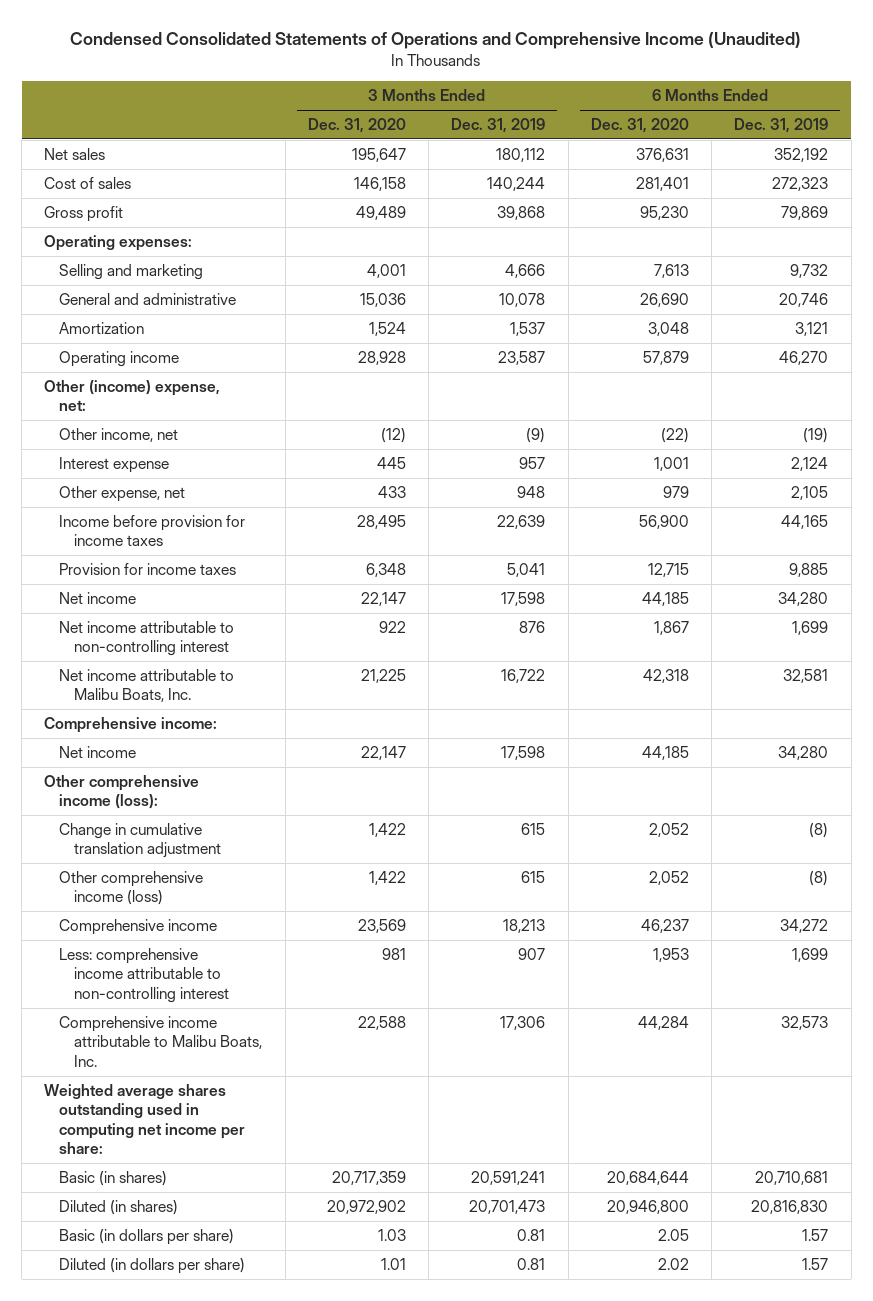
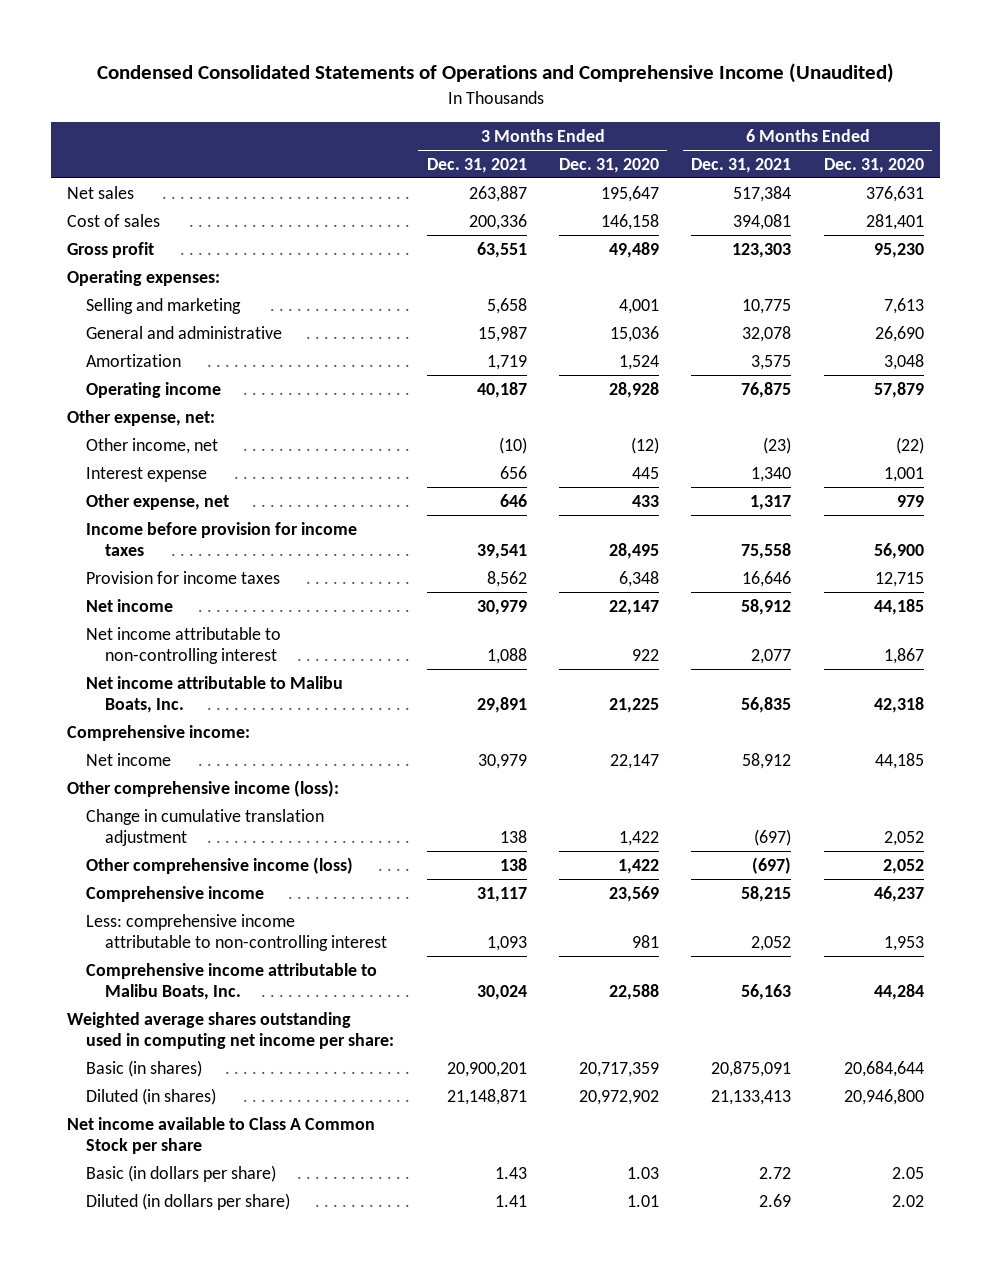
- | 3 Months Ended Dec. 31, 2020 | 3 Months Ended Dec. 31, 2019 | 6 Months Ended Dec. 31, 2020 | 6 Months Ended Dec. 31, 2019
+ | 3 Months Ended Dec. 31, 2021 | 3 Months Ended Dec. 31, 2020 | 6 Months Ended Dec. 31, 2021 | 6 Months Ended Dec. 31, 2020
- Other (income) expense, net:
+ Other expense, net:
+ Net income available to Class A Common Stock per share

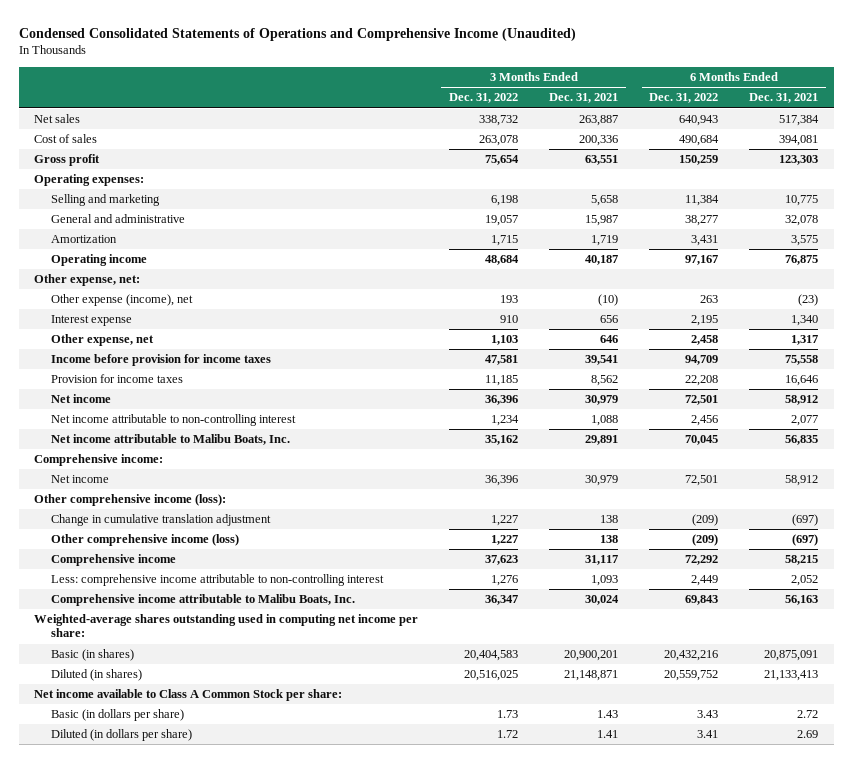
- | 3 Months Ended Dec. 31, 2021 | 3 Months Ended Dec. 31, 2020 | 6 Months Ended Dec. 31, 2021 | 6 Months Ended Dec. 31, 2020
+ | 3 Months Ended Dec. 31, 2022 | 3 Months Ended Dec. 31, 2021 | 6 Months Ended Dec. 31, 2022 | 6 Months Ended Dec. 31, 2021
- Other income, net | (10) | (12) | (23) | (22)
+ Other expense (income), net | 193 | (10) | 263 | (23)
- Weighted average shares outstanding used in computing net income per share:
+ Weighted-average shares outstanding used in computing net income per share:
- Net income available to Class A Common Stock per share
+ Net income available to Class A Common Stock per share:

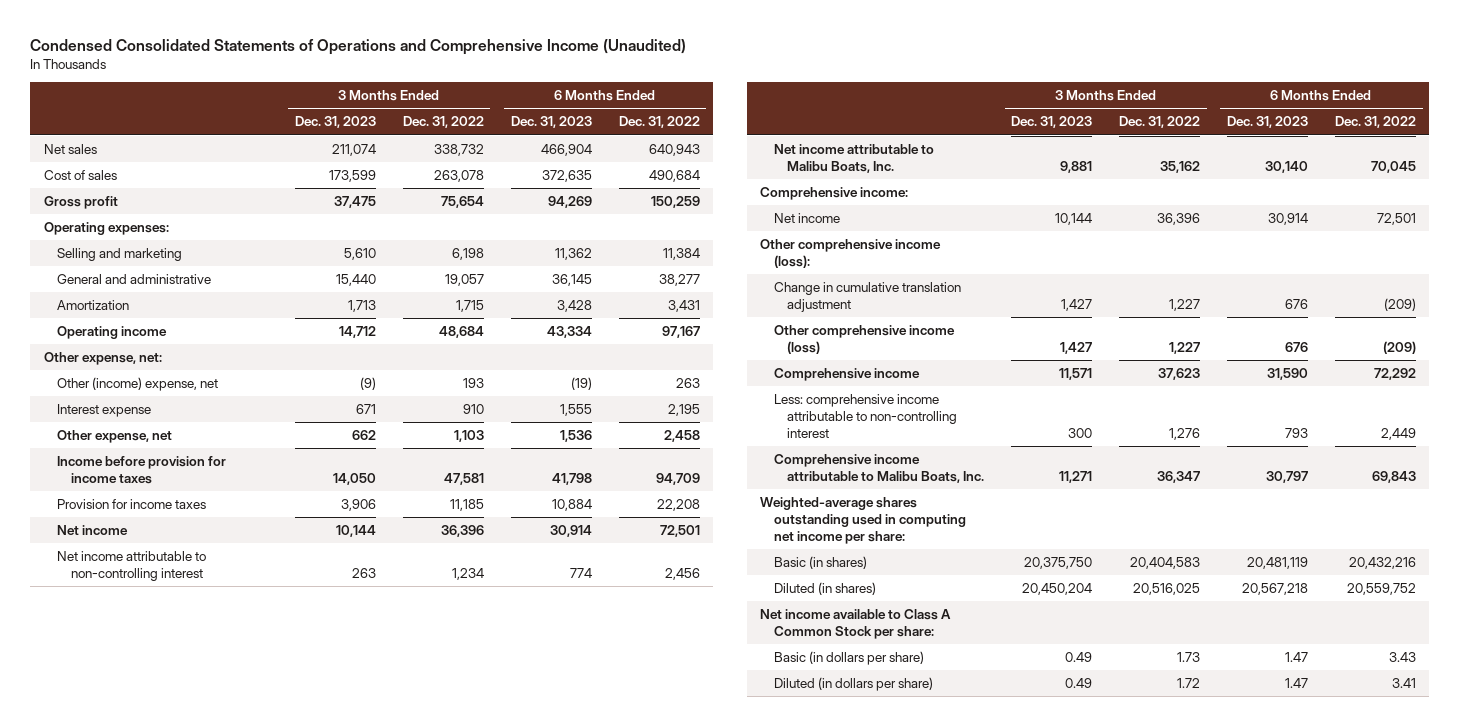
- | 3 Months Ended Dec. 31, 2022 | 3 Months Ended Dec. 31, 2021 | 6 Months Ended Dec. 31, 2022 | 6 Months Ended Dec. 31, 2021
+ | 3 Months Ended Dec. 31, 2023 | 3 Months Ended Dec. 31, 2022 | 6 Months Ended Dec. 31, 2023 | 6 Months Ended Dec. 31, 2022
- Other expense (income), net | 193 | (10) | 263 | (23)
+ Other (income) expense, net | (9) | 193 | (19) | 263

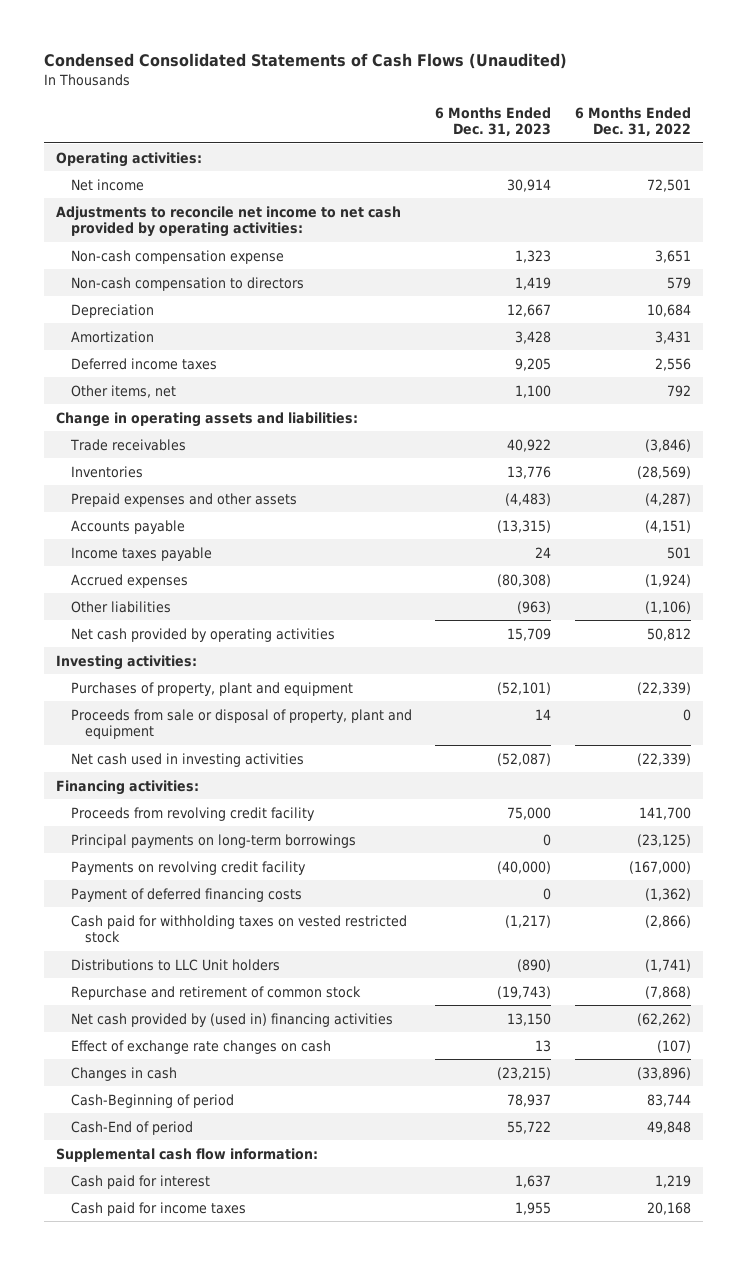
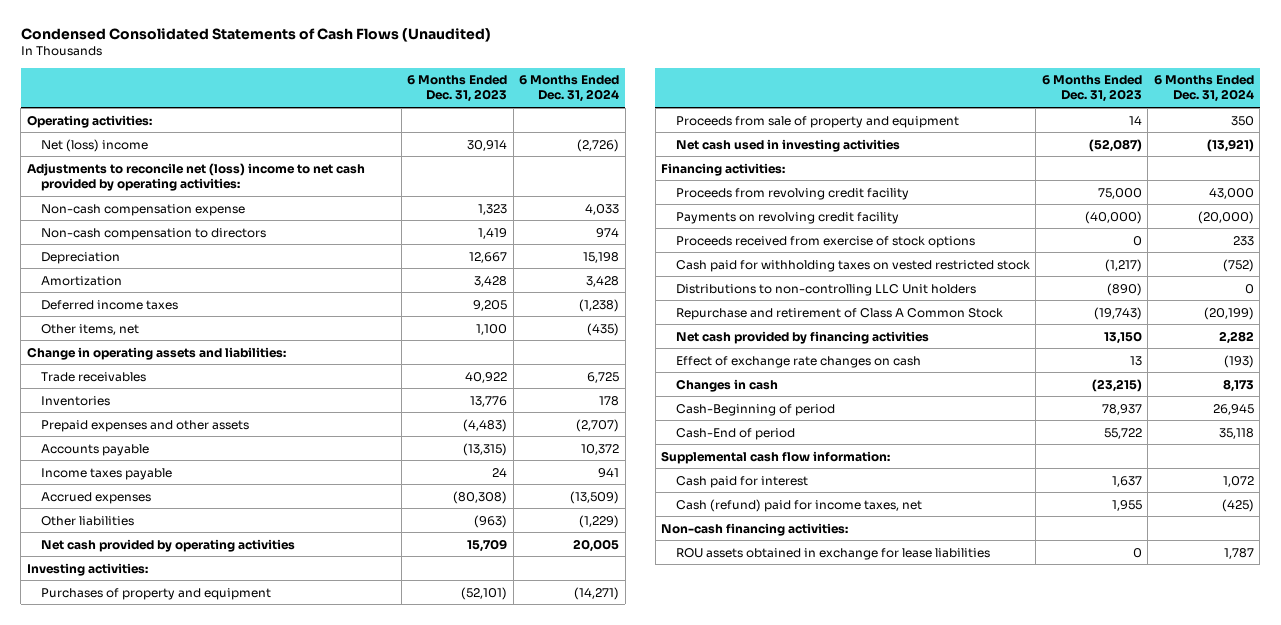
- | 6 Months Ended Dec. 31, 2023 | 6 Months Ended Dec. 31, 2022
+ | 6 Months Ended Dec. 31, 2023 | 6 Months Ended Dec. 31, 2024
- Net income | 30,914 | 72,501
- Adjustments to reconcile net income to net cash provided by operating activities:
+ Net (loss) income | 30,914 | (2,726)
+ Adjustments to reconcile net (loss) income to net cash provided by operating activities:
- Purchases of property, plant and equipment | (52,101) | (22,339)
- Proceeds from sale or disposal of property, plant and equipment | 14 | 0
+ Purchases of property and equipment | (52,101) | (14,271)
+ Proceeds from sale of property and equipment | 14 | 350
- Principal payments on long-term borrowings | 0 | (23,125)
- Payment of deferred financing costs | 0 | (1,362)
+ Proceeds received from exercise of stock options | 0 | 233
- Distributions to LLC Unit holders | (890) | (1,741)
- Repurchase and retirement of common stock | (19,743) | (7,868)
- Net cash provided by (used in) financing activities | 13,150 | (62,262)
+ Distributions to non-controlling LLC Unit holders | (890) | 0
+ Repurchase and retirement of Class A Common Stock | (19,743) | (20,199)
+ Net cash provided by financing activities | 13,150 | 2,282
- Cash paid for income taxes | 1,955 | 20,168
+ Cash (refund) paid for income taxes, net | 1,955 | (425)
+ Non-cash financing activities:
+ ROU assets obtained in exchange for lease liabilities | 0 | 1,787

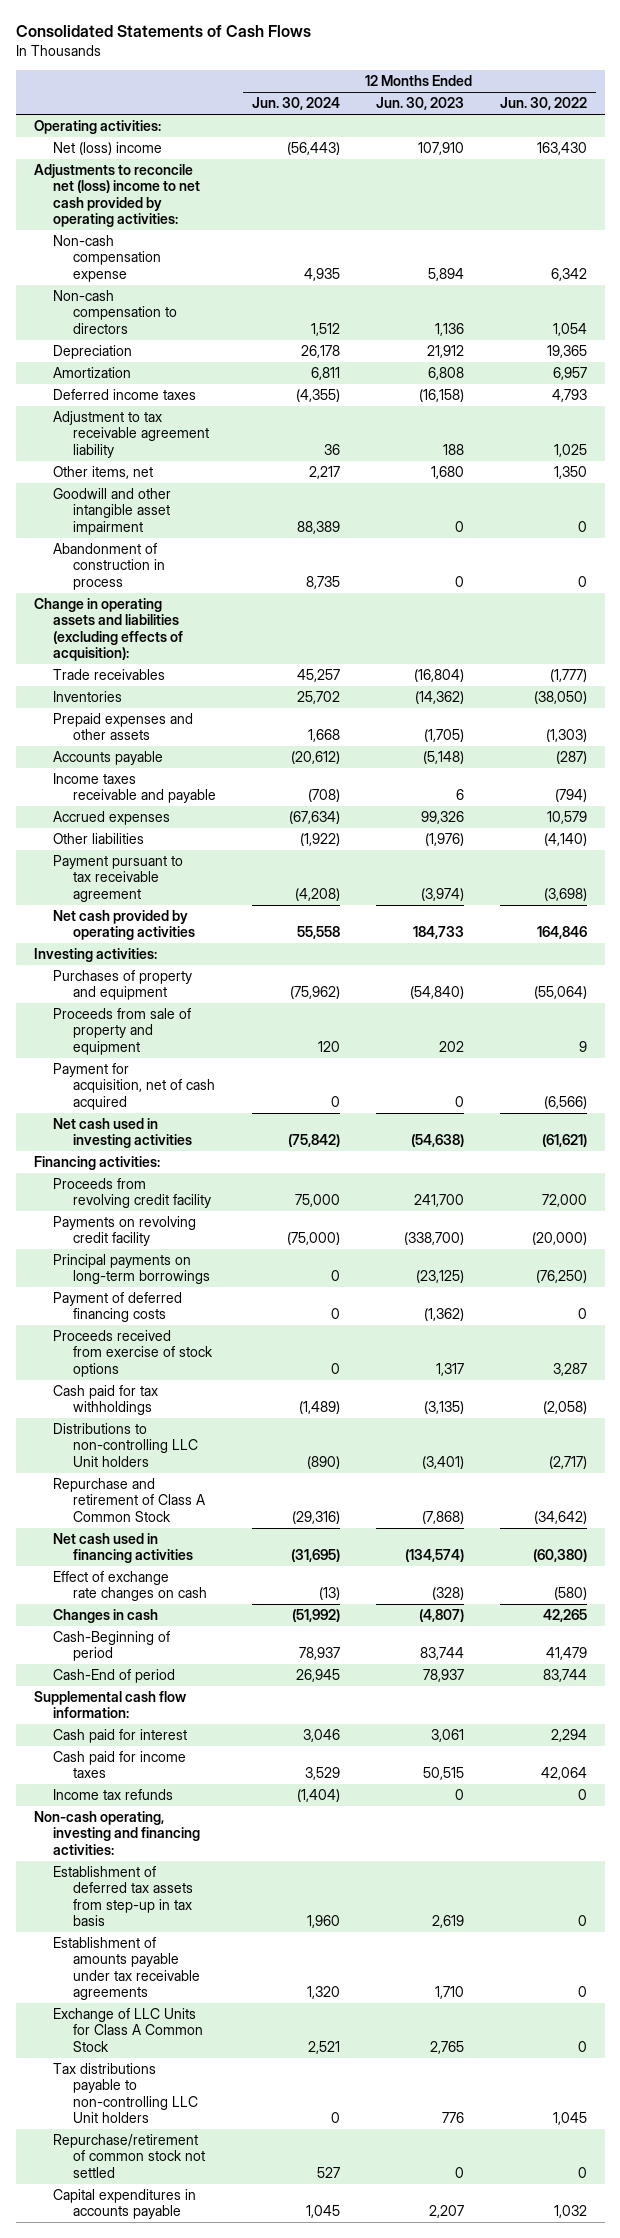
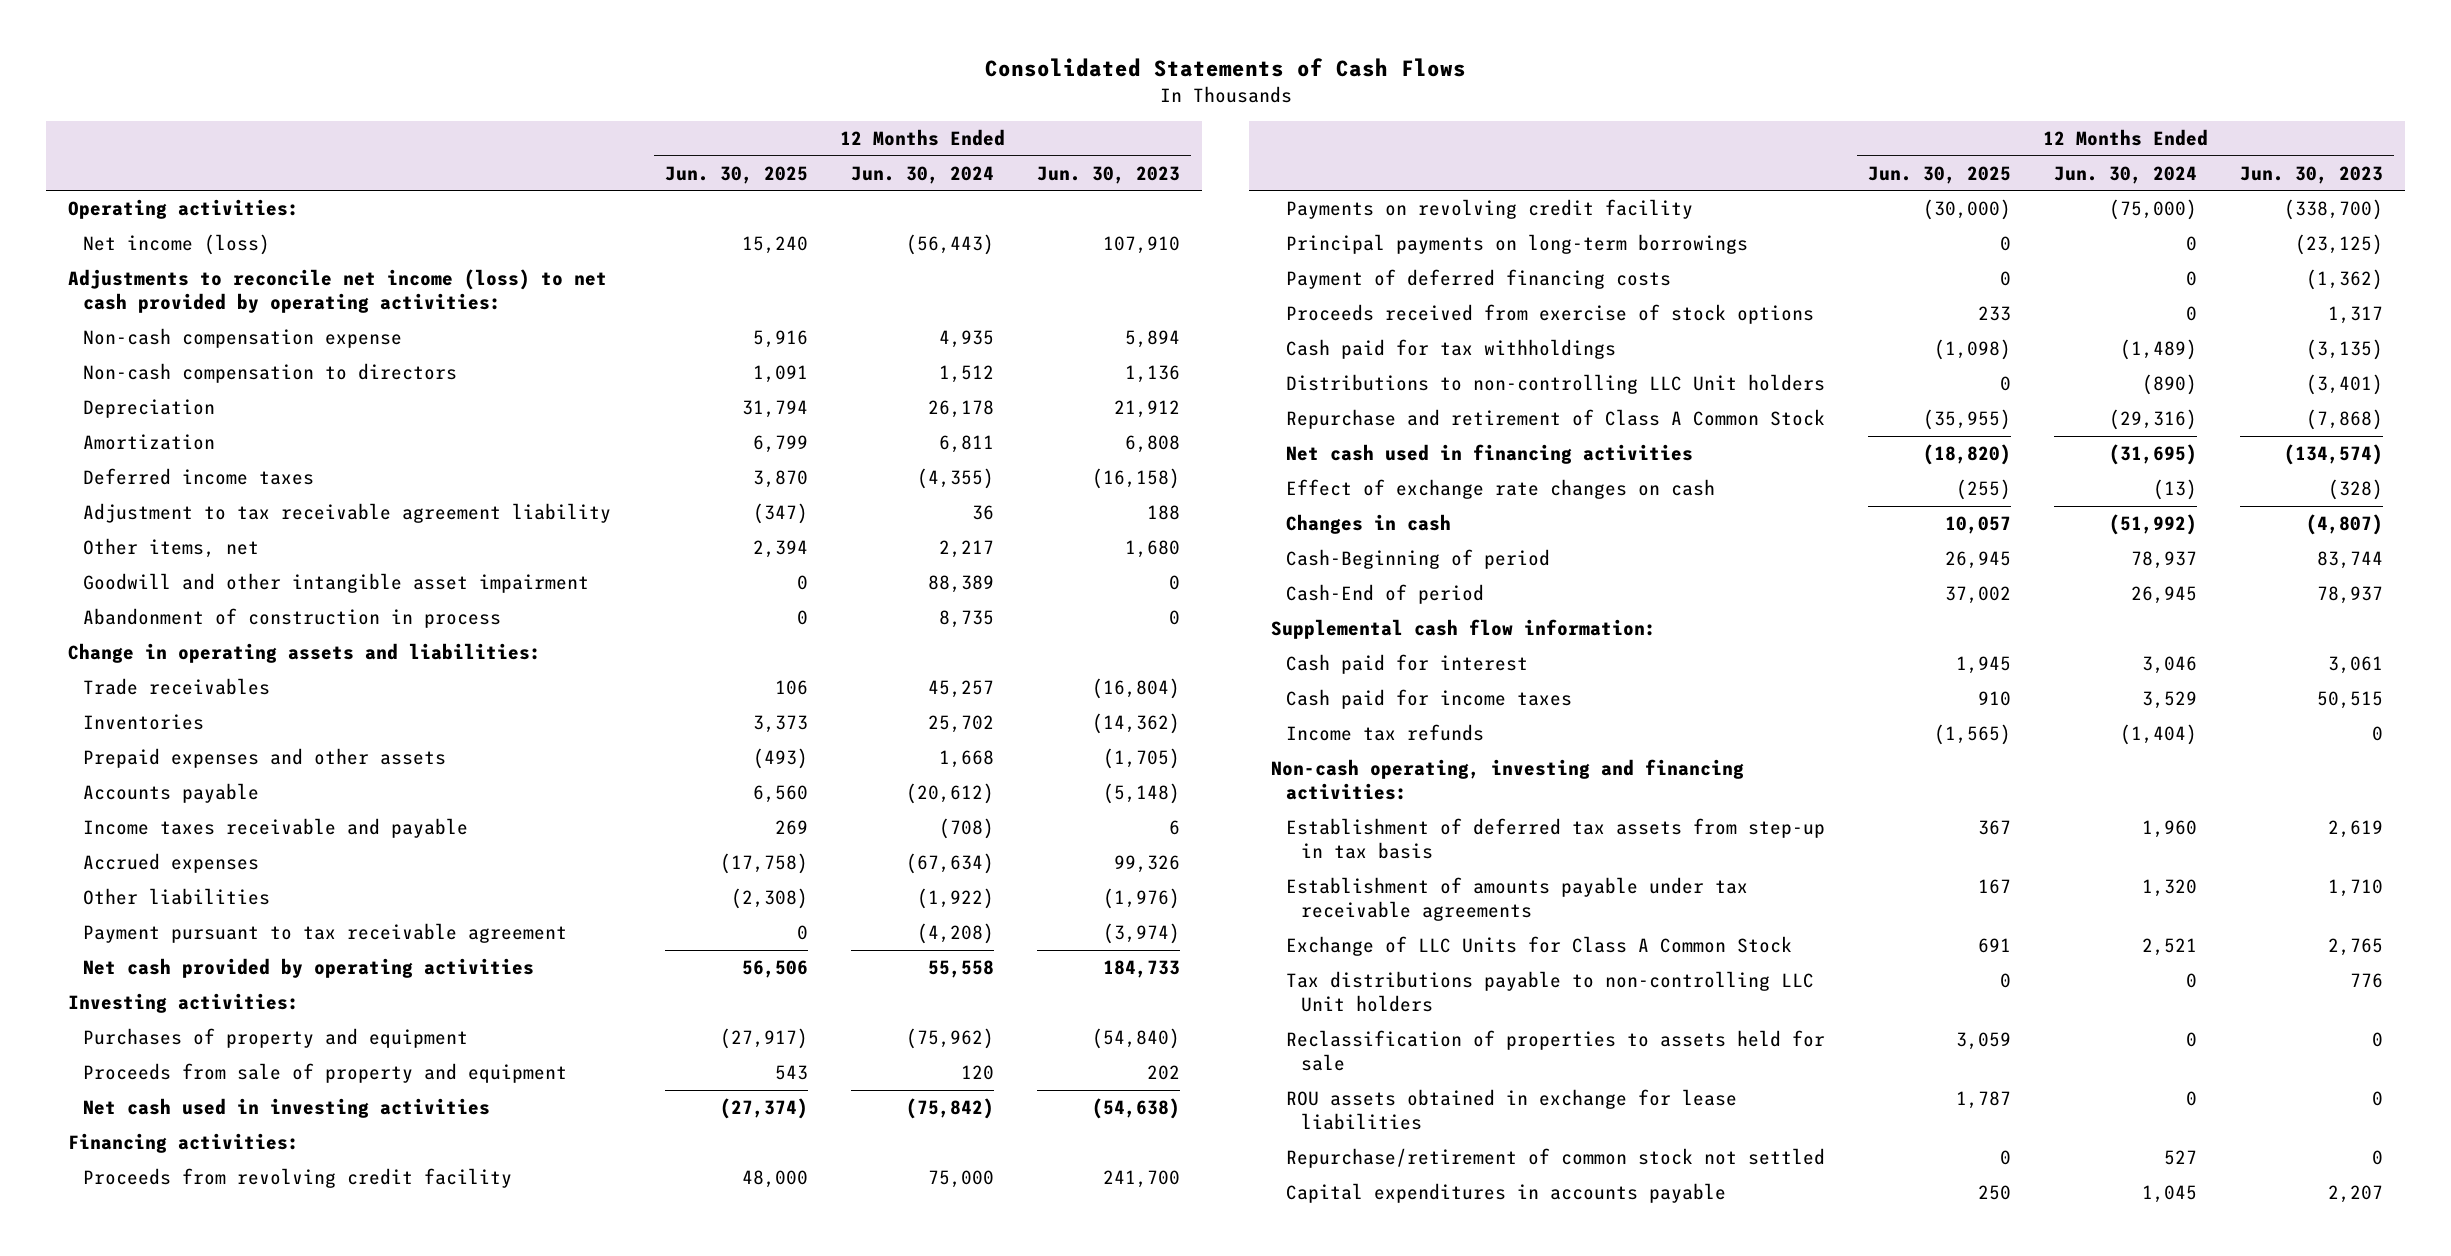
- | 12 Months Ended Jun. 30, 2024 | 12 Months Ended Jun. 30, 2023 | 12 Months Ended Jun. 30, 2022
+ | 12 Months Ended Jun. 30, 2025 | 12 Months Ended Jun. 30, 2024 | 12 Months Ended Jun. 30, 2023
- Net (loss) income | (56,443) | 107,910 | 163,430
- Adjustments to reconcile net (loss) income to net cash provided by operating activities:
+ Net income (loss) | 15,240 | (56,443) | 107,910
+ Adjustments to reconcile net income (loss) to net cash provided by operating activities:
- Change in operating assets and liabilities (excluding effects of acquisition):
+ Change in operating assets and liabilities:
- Payment for acquisition, net of cash acquired | 0 | 0 | (6,566)
+ Reclassification of properties to assets held for sale | 3,059 | 0 | 0
+ ROU assets obtained in exchange for lease liabilities | 1,787 | 0 | 0

